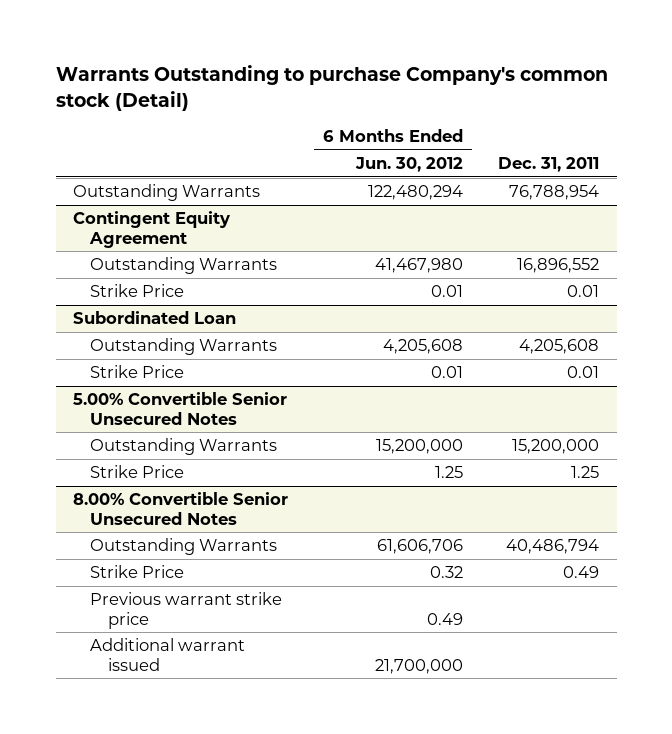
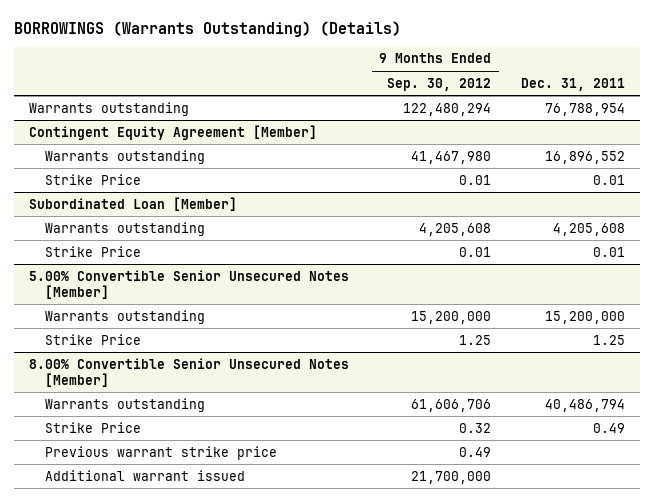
- Warrants Outstanding to purchase Company's common stock (Detail)
+ BORROWINGS (Warrants Outstanding) (Details)
- | 6 Months Ended Jun. 30, 2012 | Dec. 31, 2011
+ | 9 Months Ended Sep. 30, 2012 | Dec. 31, 2011
- Outstanding Warrants | 122,480,294 | 76,788,954
- Contingent Equity Agreement
- Outstanding Warrants | 41,467,980 | 16,896,552
+ Warrants outstanding | 122,480,294 | 76,788,954
+ Contingent Equity Agreement [Member]
+ Warrants outstanding | 41,467,980 | 16,896,552
- Subordinated Loan
- Outstanding Warrants | 4,205,608 | 4,205,608
+ Subordinated Loan [Member]
+ Warrants outstanding | 4,205,608 | 4,205,608
- 5.00% Convertible Senior Unsecured Notes
- Outstanding Warrants | 15,200,000 | 15,200,000
+ 5.00% Convertible Senior Unsecured Notes [Member]
+ Warrants outstanding | 15,200,000 | 15,200,000
- 8.00% Convertible Senior Unsecured Notes
- Outstanding Warrants | 61,606,706 | 40,486,794
+ 8.00% Convertible Senior Unsecured Notes [Member]
+ Warrants outstanding | 61,606,706 | 40,486,794

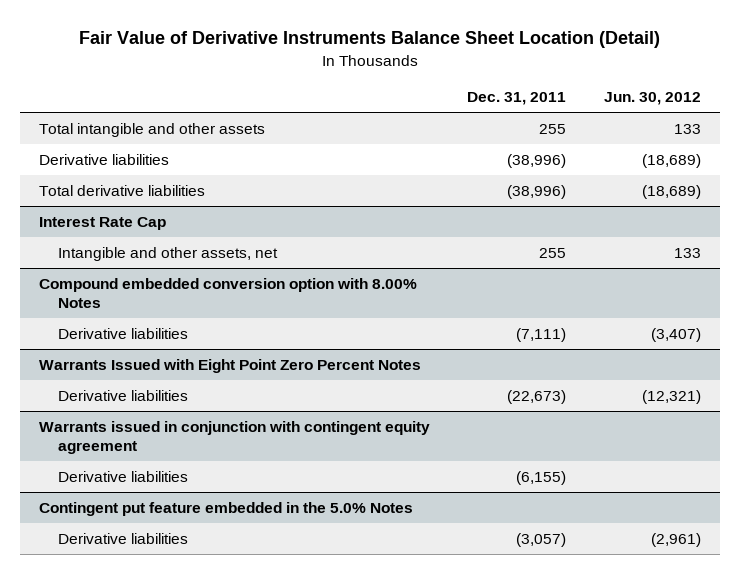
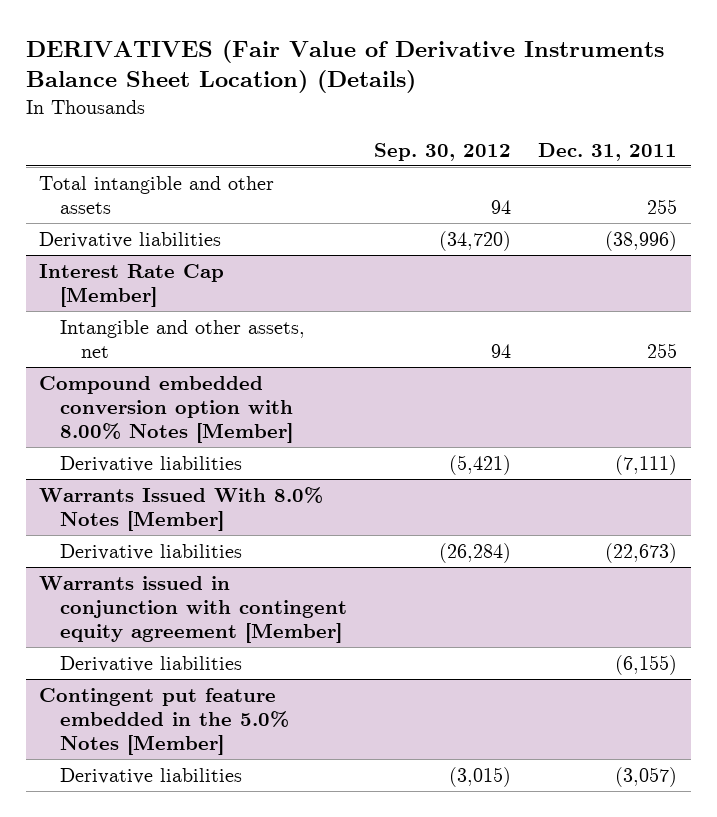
- Fair Value of Derivative Instruments Balance Sheet Location (Detail)
+ DERIVATIVES (Fair Value of Derivative Instruments Balance Sheet Location) (Details)
- | Dec. 31, 2011 | Jun. 30, 2012
+ | Sep. 30, 2012 | Dec. 31, 2011
- Total derivative liabilities | (38,996) | (18,689)
- Interest Rate Cap
+ Interest Rate Cap [Member]
- Compound embedded conversion option with 8.00% Notes
+ Compound embedded conversion option with 8.00% Notes [Member]
- Warrants Issued with Eight Point Zero Percent Notes
+ Warrants Issued With 8.0% Notes [Member]
- Warrants issued in conjunction with contingent equity agreement
+ Warrants issued in conjunction with contingent equity agreement [Member]
- Contingent put feature embedded in the 5.0% Notes
+ Contingent put feature embedded in the 5.0% Notes [Member]

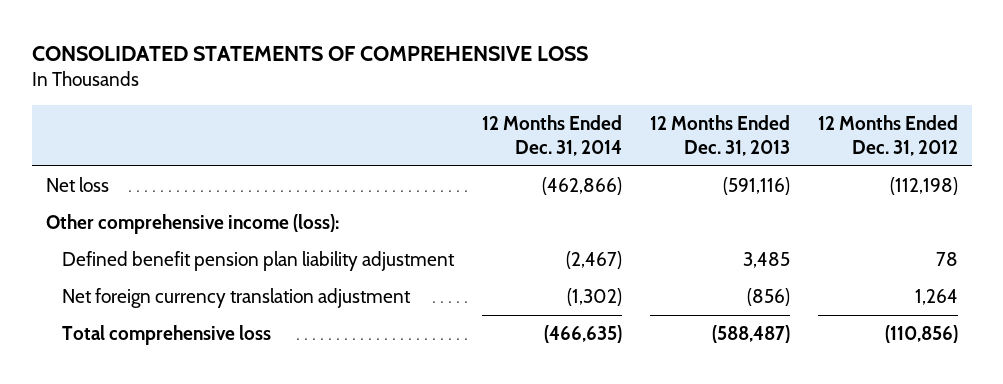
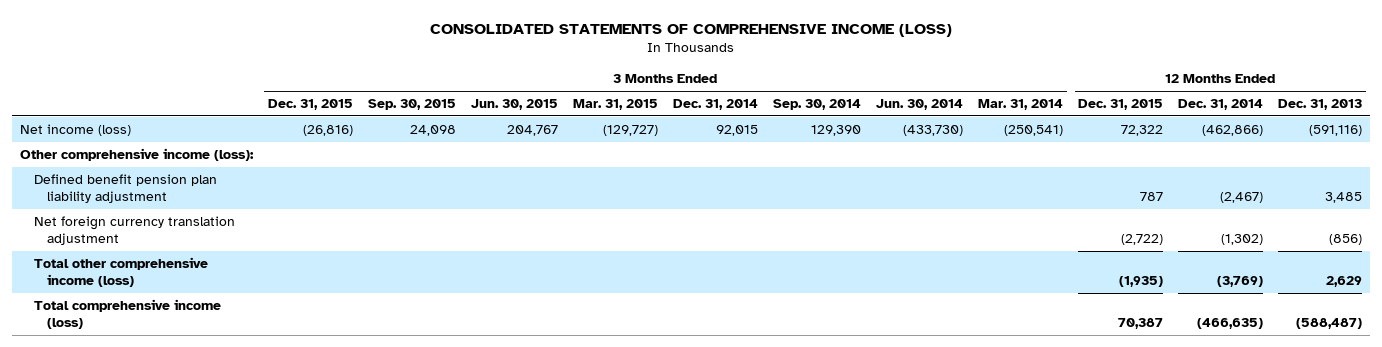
- CONSOLIDATED STATEMENTS OF COMPREHENSIVE LOSS
+ CONSOLIDATED STATEMENTS OF COMPREHENSIVE INCOME (LOSS)
- | 12 Months Ended Dec. 31, 2014 | 12 Months Ended Dec. 31, 2013 | 12 Months Ended Dec. 31, 2012
+ | 3 Months Ended Dec. 31, 2015 | 3 Months Ended Sep. 30, 2015 | 3 Months Ended Jun. 30, 2015 | 3 Months Ended Mar. 31, 2015 | 3 Months Ended Dec. 31, 2014 | 3 Months Ended Sep. 30, 2014 | 3 Months Ended Jun. 30, 2014 | 3 Months Ended Mar. 31, 2014 | 12 Months Ended Dec. 31, 2015 | 12 Months Ended Dec. 31, 2014 | 12 Months Ended Dec. 31, 2013
- Net loss | (462,866) | (591,116) | (112,198)
+ Net income (loss) | (26,816) | 24,098 | 204,767 | (129,727) | 92,015 | 129,390 | (433,730) | (250,541) | 72,322 | (462,866) | (591,116)
- Total comprehensive loss | (466,635) | (588,487) | (110,856)
+ Total other comprehensive income (loss) | | | | | | | | | (1,935) | (3,769) | 2,629
+ Total comprehensive income (loss) | | | | | | | | | 70,387 | (466,635) | (588,487)

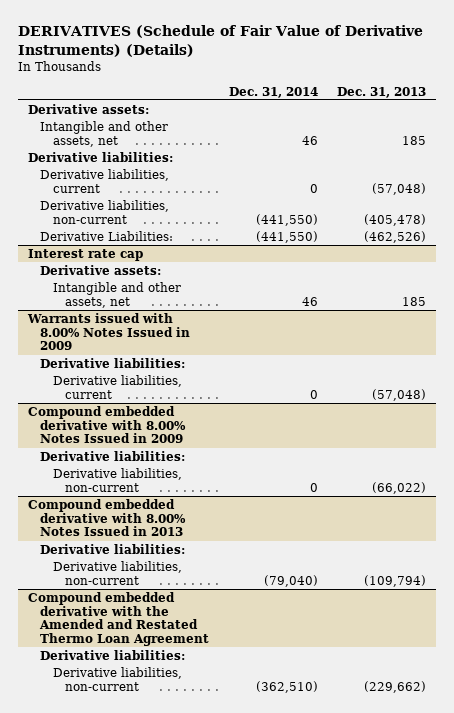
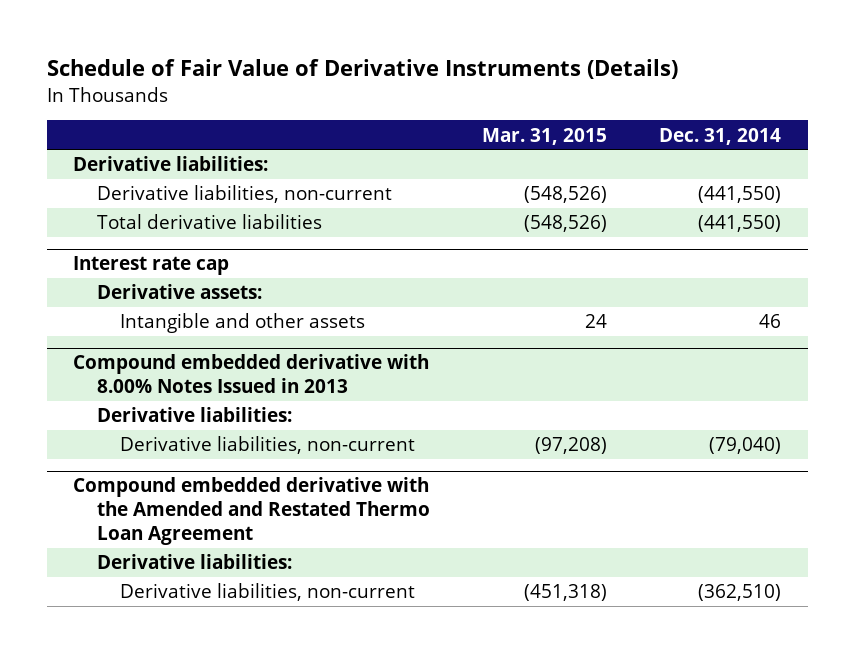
- DERIVATIVES (Schedule of Fair Value of Derivative Instruments) (Details)
+ Schedule of Fair Value of Derivative Instruments (Details)
- | Dec. 31, 2014 | Dec. 31, 2013
+ | Mar. 31, 2015 | Dec. 31, 2014
- Derivative assets:
- Intangible and other assets, net | 46 | 185
- Derivative liabilities, current | 0 | (57,048)
- Derivative Liabilities: | (441,550) | (462,526)
+ Total derivative liabilities | (548,526) | (441,550)
@ Interest rate cap
- Intangible and other assets, net | 46 | 185
- Warrants issued with 8.00% Notes Issued in 2009
- Derivative liabilities:
- Derivative liabilities, current | 0 | (57,048)
- Compound embedded derivative with 8.00% Notes Issued in 2009
- Derivative liabilities:
- Derivative liabilities, non-current | 0 | (66,022)
@ Interest rate cap
+ Intangible and other assets | 24 | 46

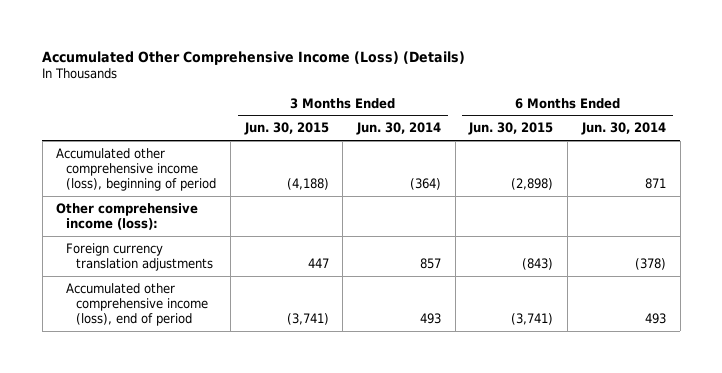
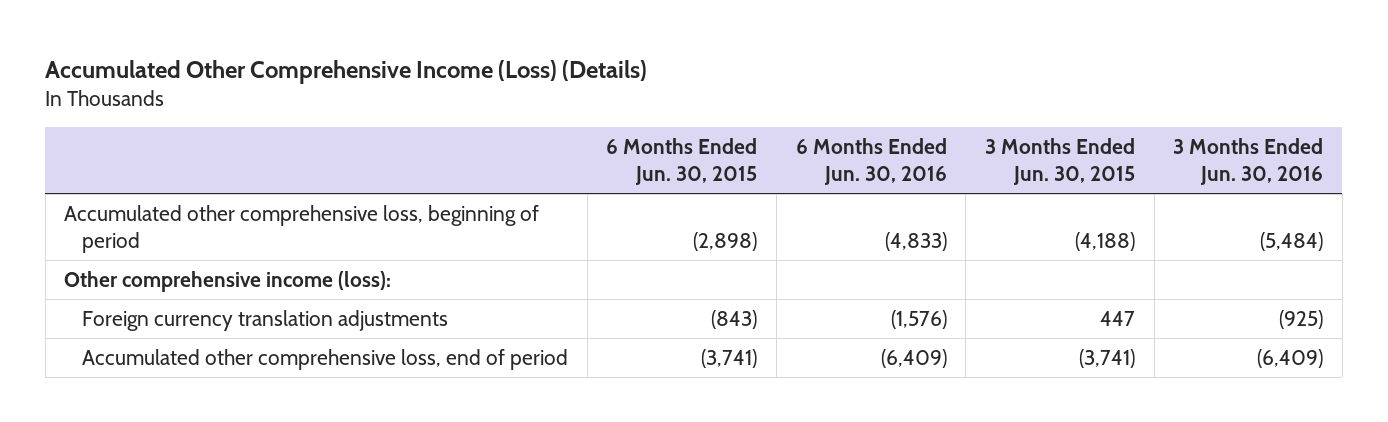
- | 3 Months Ended Jun. 30, 2015 | 3 Months Ended Jun. 30, 2014 | 6 Months Ended Jun. 30, 2015 | 6 Months Ended Jun. 30, 2014
+ | 6 Months Ended Jun. 30, 2015 | 6 Months Ended Jun. 30, 2016 | 3 Months Ended Jun. 30, 2015 | 3 Months Ended Jun. 30, 2016
- Accumulated other comprehensive income (loss), beginning of period | (4,188) | (364) | (2,898) | 871
+ Accumulated other comprehensive loss, beginning of period | (2,898) | (4,833) | (4,188) | (5,484)
- Accumulated other comprehensive income (loss), end of period | (3,741) | 493 | (3,741) | 493
+ Accumulated other comprehensive loss, end of period | (3,741) | (6,409) | (3,741) | (6,409)

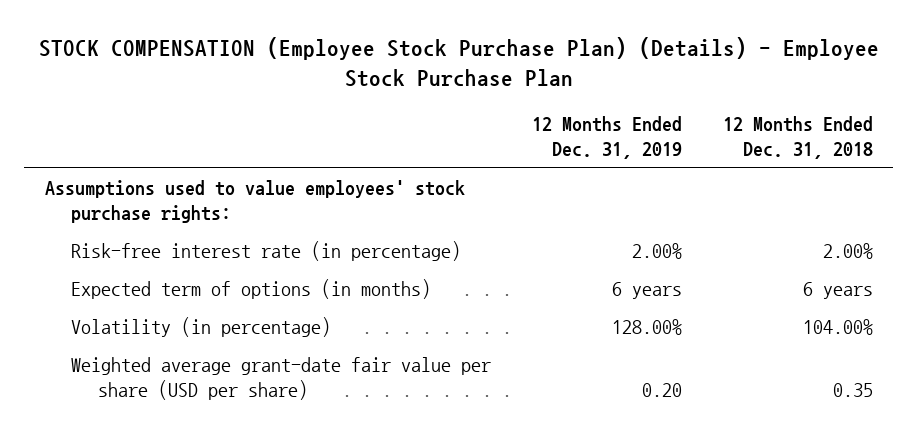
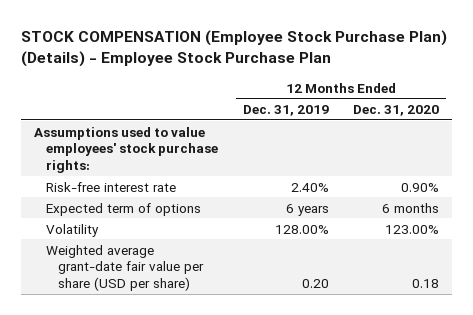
- | 12 Months Ended Dec. 31, 2019 | 12 Months Ended Dec. 31, 2018
+ | 12 Months Ended Dec. 31, 2019 | 12 Months Ended Dec. 31, 2020
- Risk-free interest rate (in percentage) | 2.00% | 2.00%
- Expected term of options (in months) | 6 years | 6 years
- Volatility (in percentage) | 128.00% | 104.00%
+ Risk-free interest rate | 2.40% | 0.90%
+ Expected term of options | 6 years | 6 months
+ Volatility | 128.00% | 123.00%

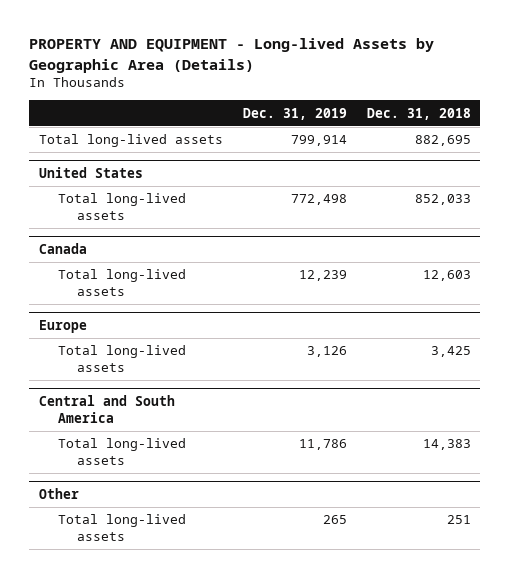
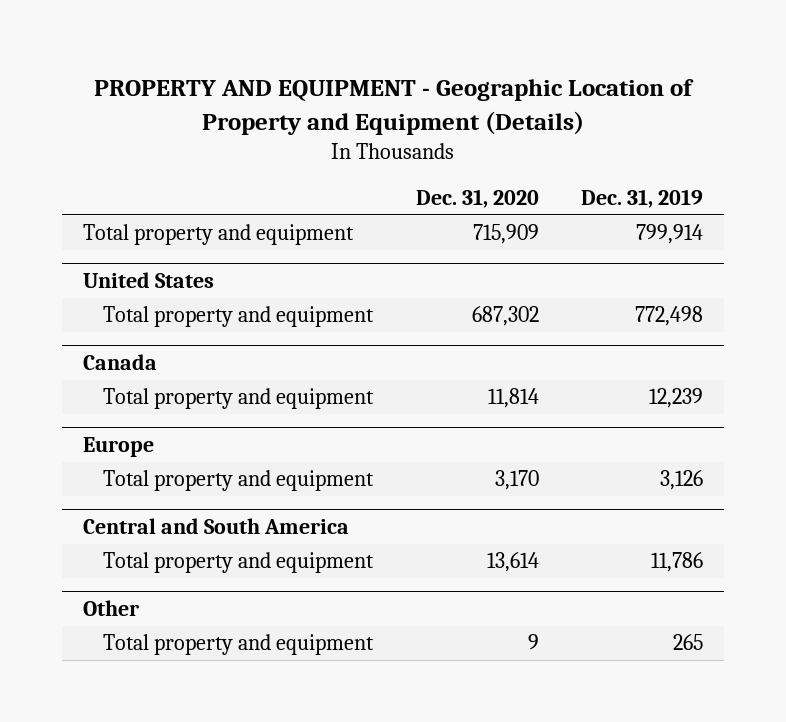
- PROPERTY AND EQUIPMENT - Long-lived Assets by Geographic Area (Details)
+ PROPERTY AND EQUIPMENT - Geographic Location of Property and Equipment (Details)
- | Dec. 31, 2019 | Dec. 31, 2018
+ | Dec. 31, 2020 | Dec. 31, 2019
- Total long-lived assets | 799,914 | 882,695
+ Total property and equipment | 715,909 | 799,914
@ United States
- Total long-lived assets | 772,498 | 852,033
+ Total property and equipment | 687,302 | 772,498
@ Canada
- Total long-lived assets | 12,239 | 12,603
+ Total property and equipment | 11,814 | 12,239
@ Europe
- Total long-lived assets | 3,126 | 3,425
+ Total property and equipment | 3,170 | 3,126
@ Central and South America
- Total long-lived assets | 11,786 | 14,383
+ Total property and equipment | 13,614 | 11,786
@ Other
- Total long-lived assets | 265 | 251
+ Total property and equipment | 9 | 265

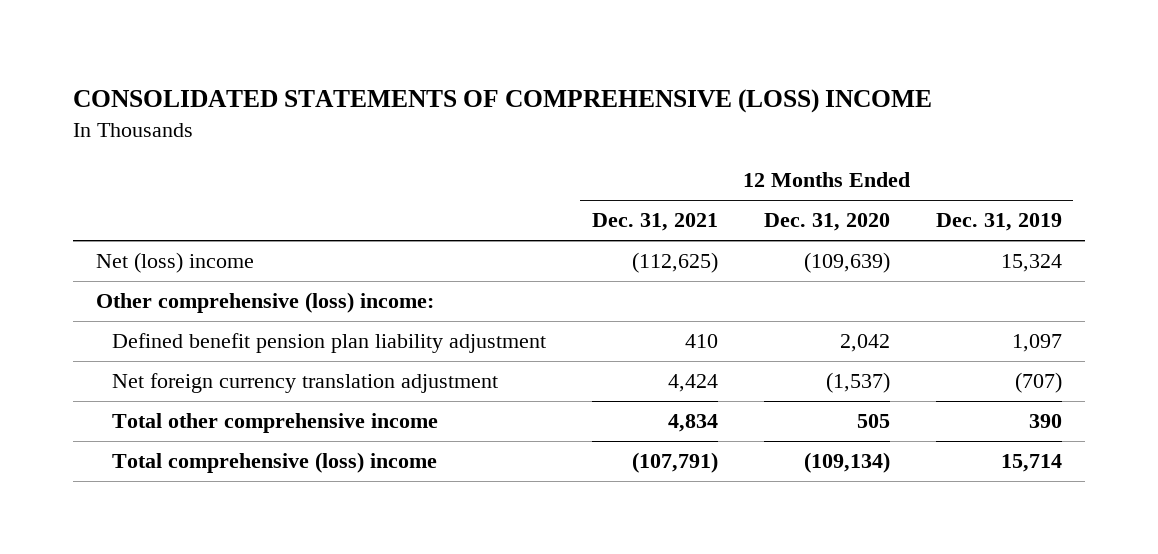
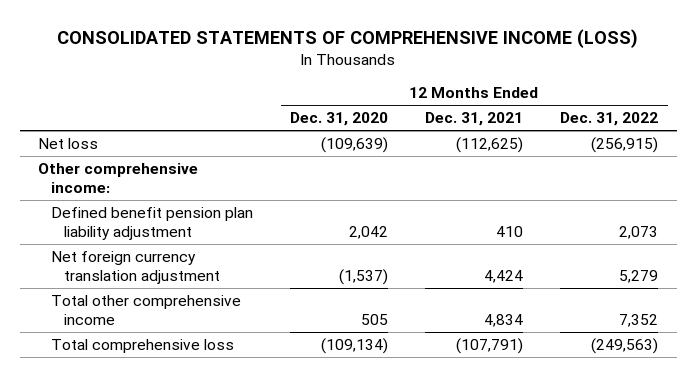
- CONSOLIDATED STATEMENTS OF COMPREHENSIVE (LOSS) INCOME
+ CONSOLIDATED STATEMENTS OF COMPREHENSIVE INCOME (LOSS)
- | 12 Months Ended Dec. 31, 2021 | 12 Months Ended Dec. 31, 2020 | 12 Months Ended Dec. 31, 2019
+ | 12 Months Ended Dec. 31, 2020 | 12 Months Ended Dec. 31, 2021 | 12 Months Ended Dec. 31, 2022
- Net (loss) income | (112,625) | (109,639) | 15,324
- Other comprehensive (loss) income:
+ Net loss | (109,639) | (112,625) | (256,915)
+ Other comprehensive income:
- Total comprehensive (loss) income | (107,791) | (109,134) | 15,714
+ Total comprehensive loss | (109,134) | (107,791) | (249,563)

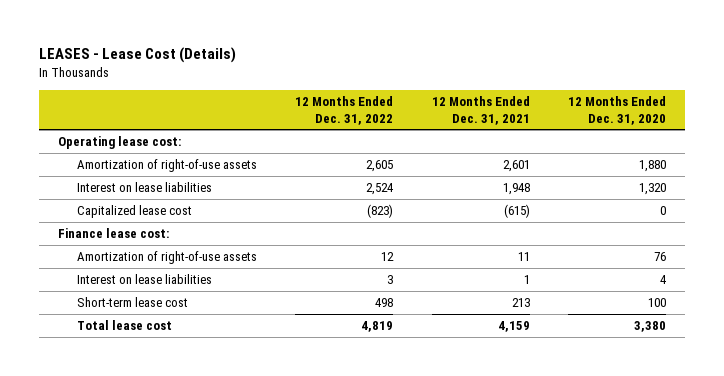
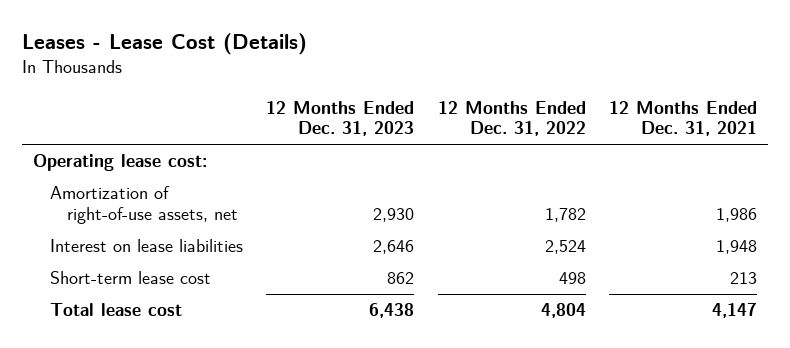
- LEASES - Lease Cost (Details)
+ Leases - Lease Cost (Details)
- | 12 Months Ended Dec. 31, 2022 | 12 Months Ended Dec. 31, 2021 | 12 Months Ended Dec. 31, 2020
+ | 12 Months Ended Dec. 31, 2023 | 12 Months Ended Dec. 31, 2022 | 12 Months Ended Dec. 31, 2021
- Amortization of right-of-use assets | 2,605 | 2,601 | 1,880
+ Amortization of right-of-use assets, net | 2,930 | 1,782 | 1,986
- Capitalized lease cost | (823) | (615) | 0
- Finance lease cost:
- Amortization of right-of-use assets | 12 | 11 | 76
- Interest on lease liabilities | 3 | 1 | 4
- Total lease cost | 4,819 | 4,159 | 3,380
+ Total lease cost | 6,438 | 4,804 | 4,147

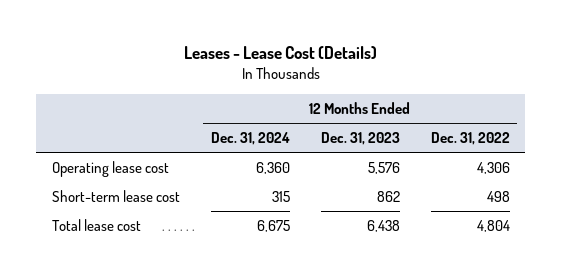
- | 12 Months Ended Dec. 31, 2023 | 12 Months Ended Dec. 31, 2022 | 12 Months Ended Dec. 31, 2021
+ | 12 Months Ended Dec. 31, 2024 | 12 Months Ended Dec. 31, 2023 | 12 Months Ended Dec. 31, 2022
- Operating lease cost:
- Amortization of right-of-use assets, net | 2,930 | 1,782 | 1,986
- Interest on lease liabilities | 2,646 | 2,524 | 1,948
+ Operating lease cost | 6,360 | 5,576 | 4,306

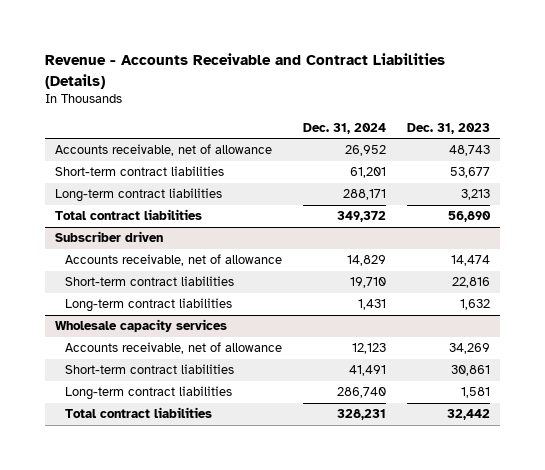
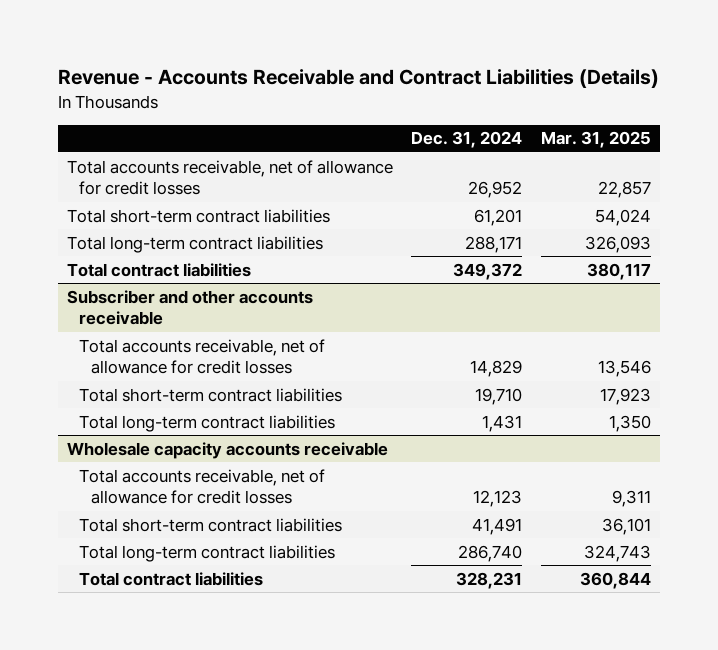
- | Dec. 31, 2024 | Dec. 31, 2023
+ | Dec. 31, 2024 | Mar. 31, 2025
- Accounts receivable, net of allowance | 26,952 | 48,743
- Short-term contract liabilities | 61,201 | 53,677
- Long-term contract liabilities | 288,171 | 3,213
+ Total accounts receivable, net of allowance for credit losses | 26,952 | 22,857
+ Total short-term contract liabilities | 61,201 | 54,024
+ Total long-term contract liabilities | 288,171 | 326,093
- Subscriber driven
- Accounts receivable, net of allowance | 14,829 | 14,474
- Short-term contract liabilities | 19,710 | 22,816
- Long-term contract liabilities | 1,431 | 1,632
- Wholesale capacity services
- Accounts receivable, net of allowance | 12,123 | 34,269
- Short-term contract liabilities | 41,491 | 30,861
- Long-term contract liabilities | 286,740 | 1,581
+ Subscriber and other accounts receivable
+ Total accounts receivable, net of allowance for credit losses | 14,829 | 13,546
+ Total short-term contract liabilities | 19,710 | 17,923
+ Total long-term contract liabilities | 1,431 | 1,350
+ Wholesale capacity accounts receivable
+ Total accounts receivable, net of allowance for credit losses | 12,123 | 9,311
+ Total short-term contract liabilities | 41,491 | 36,101
+ Total long-term contract liabilities | 286,740 | 324,743

